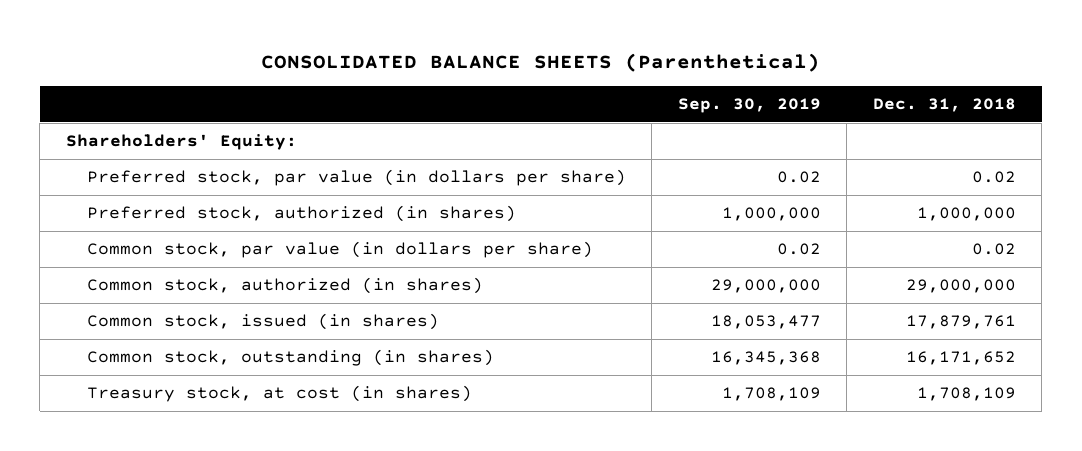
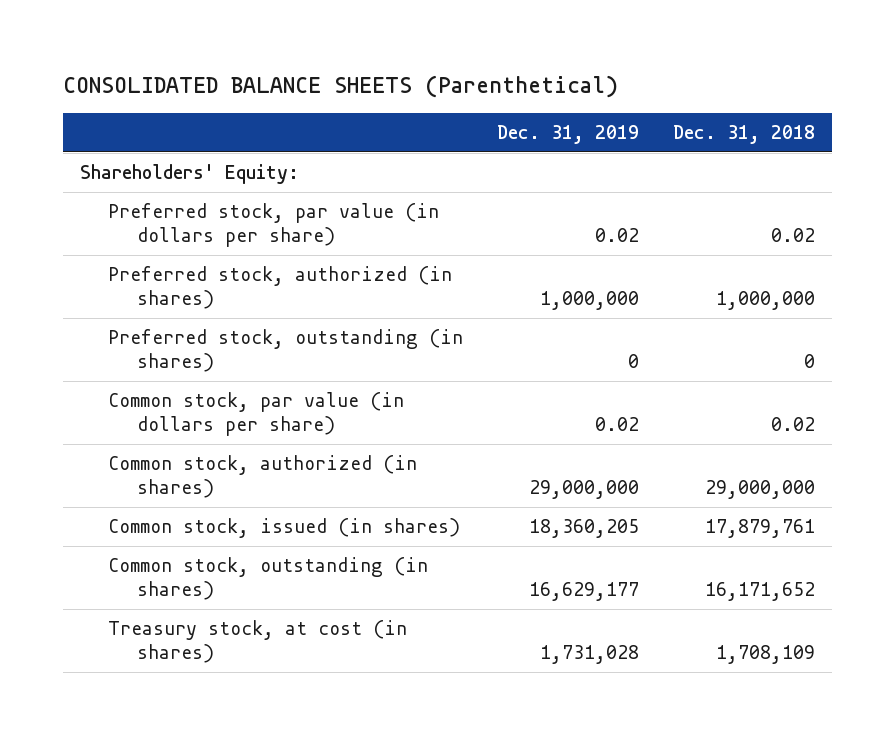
- | Sep. 30, 2019 | Dec. 31, 2018
+ | Dec. 31, 2019 | Dec. 31, 2018
+ Preferred stock, outstanding (in shares) | 0 | 0

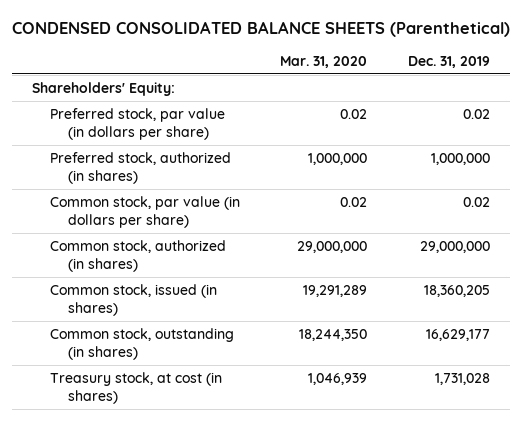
- CONSOLIDATED BALANCE SHEETS (Parenthetical)
+ CONDENSED CONSOLIDATED BALANCE SHEETS (Parenthetical)
- | Dec. 31, 2019 | Dec. 31, 2018
+ | Mar. 31, 2020 | Dec. 31, 2019
- Preferred stock, outstanding (in shares) | 0 | 0

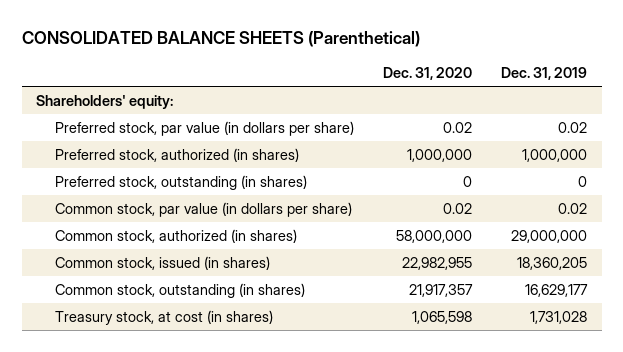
- CONDENSED CONSOLIDATED BALANCE SHEETS (Parenthetical)
+ CONSOLIDATED BALANCE SHEETS (Parenthetical)
- | Mar. 31, 2020 | Dec. 31, 2019
+ | Dec. 31, 2020 | Dec. 31, 2019
- Shareholders' Equity:
+ Shareholders' equity:
+ Preferred stock, outstanding (in shares) | 0 | 0

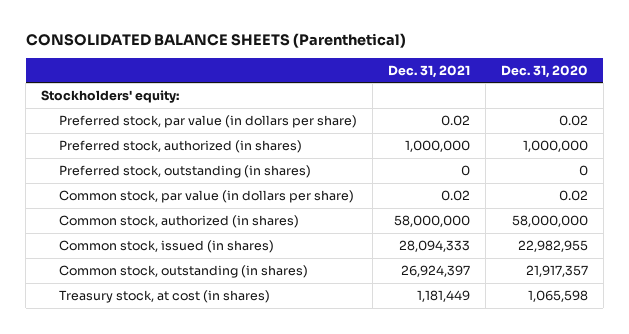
- | Dec. 31, 2020 | Dec. 31, 2019
+ | Dec. 31, 2021 | Dec. 31, 2020
- Shareholders' equity:
+ Stockholders' equity:

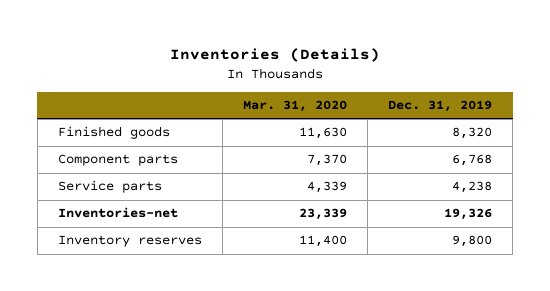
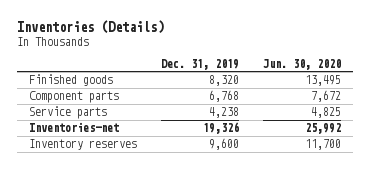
- | Mar. 31, 2020 | Dec. 31, 2019
+ | Dec. 31, 2019 | Jun. 30, 2020
- Inventory reserves | 11,400 | 9,800
+ Inventory reserves | 9,600 | 11,700

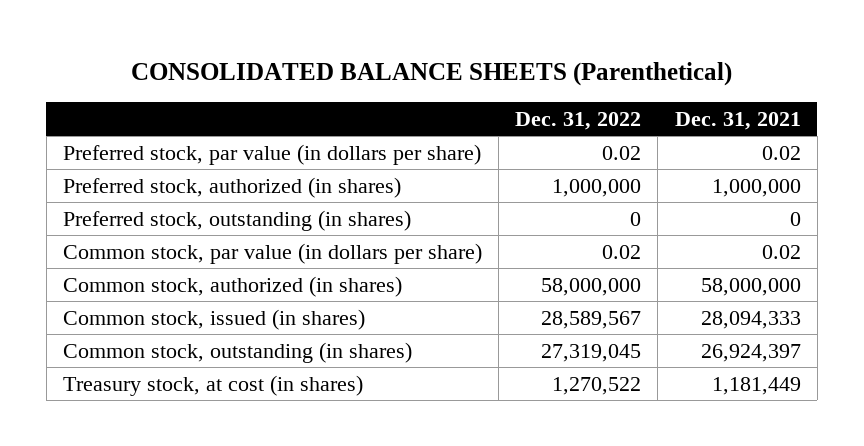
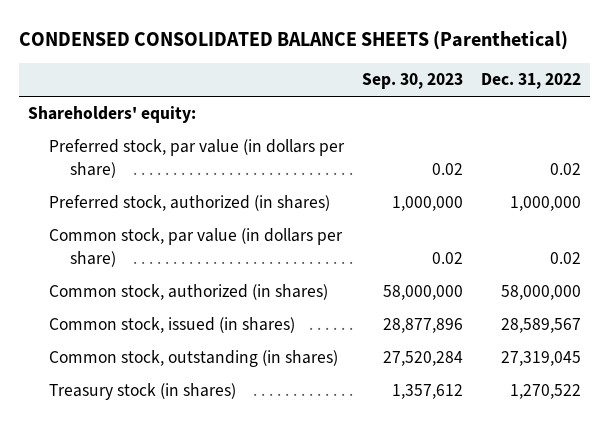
- CONSOLIDATED BALANCE SHEETS (Parenthetical)
+ CONDENSED CONSOLIDATED BALANCE SHEETS (Parenthetical)
- | Dec. 31, 2022 | Dec. 31, 2021
+ | Sep. 30, 2023 | Dec. 31, 2022
+ Shareholders' equity:
- Preferred stock, outstanding (in shares) | 0 | 0
- Treasury stock, at cost (in shares) | 1,270,522 | 1,181,449
+ Treasury stock (in shares) | 1,357,612 | 1,270,522

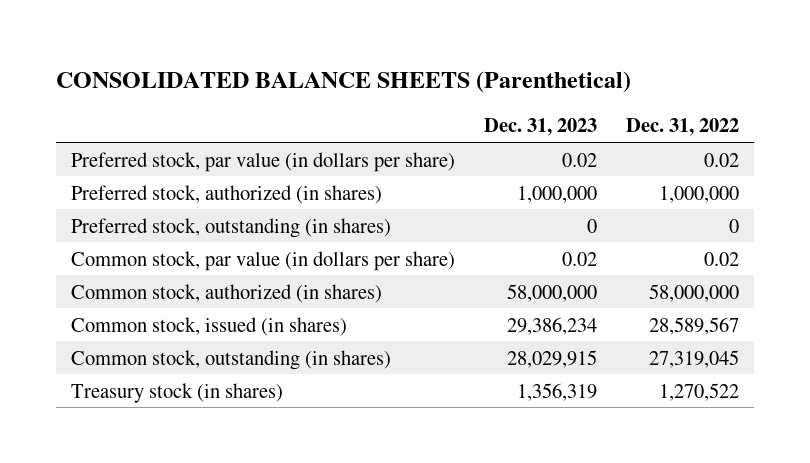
- CONDENSED CONSOLIDATED BALANCE SHEETS (Parenthetical)
+ CONSOLIDATED BALANCE SHEETS (Parenthetical)
- | Sep. 30, 2023 | Dec. 31, 2022
+ | Dec. 31, 2023 | Dec. 31, 2022
- Shareholders' equity:
+ Preferred stock, outstanding (in shares) | 0 | 0

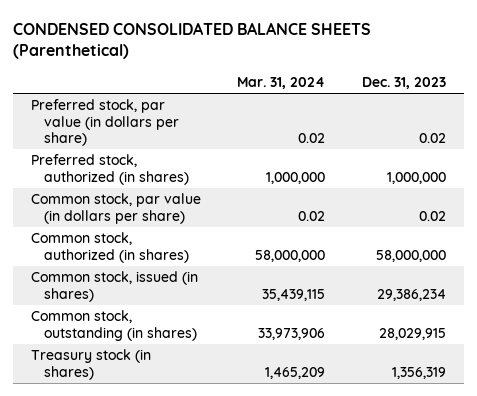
- CONSOLIDATED BALANCE SHEETS (Parenthetical)
+ CONDENSED CONSOLIDATED BALANCE SHEETS (Parenthetical)
- | Dec. 31, 2023 | Dec. 31, 2022
+ | Mar. 31, 2024 | Dec. 31, 2023
- Preferred stock, outstanding (in shares) | 0 | 0

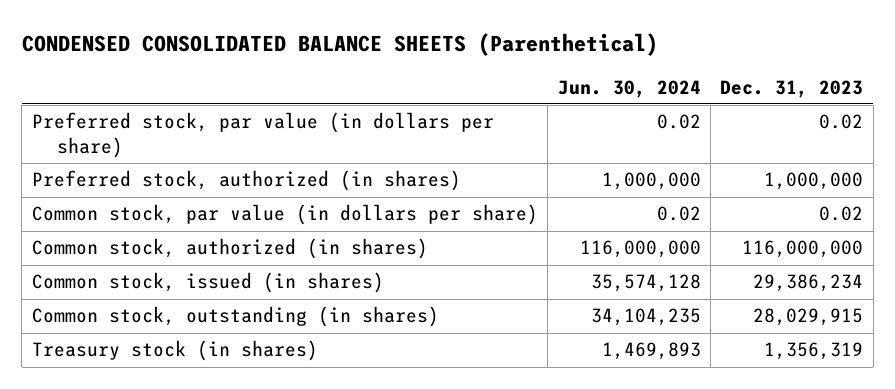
- | Mar. 31, 2024 | Dec. 31, 2023
+ | Jun. 30, 2024 | Dec. 31, 2023
- Common stock, authorized (in shares) | 58,000,000 | 58,000,000
+ Common stock, authorized (in shares) | 116,000,000 | 116,000,000

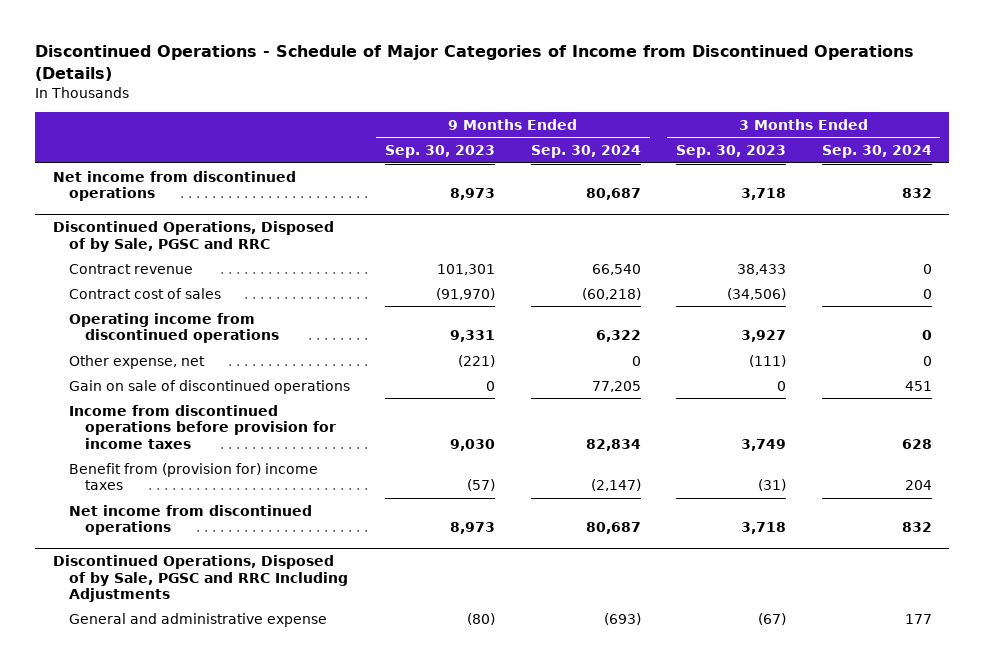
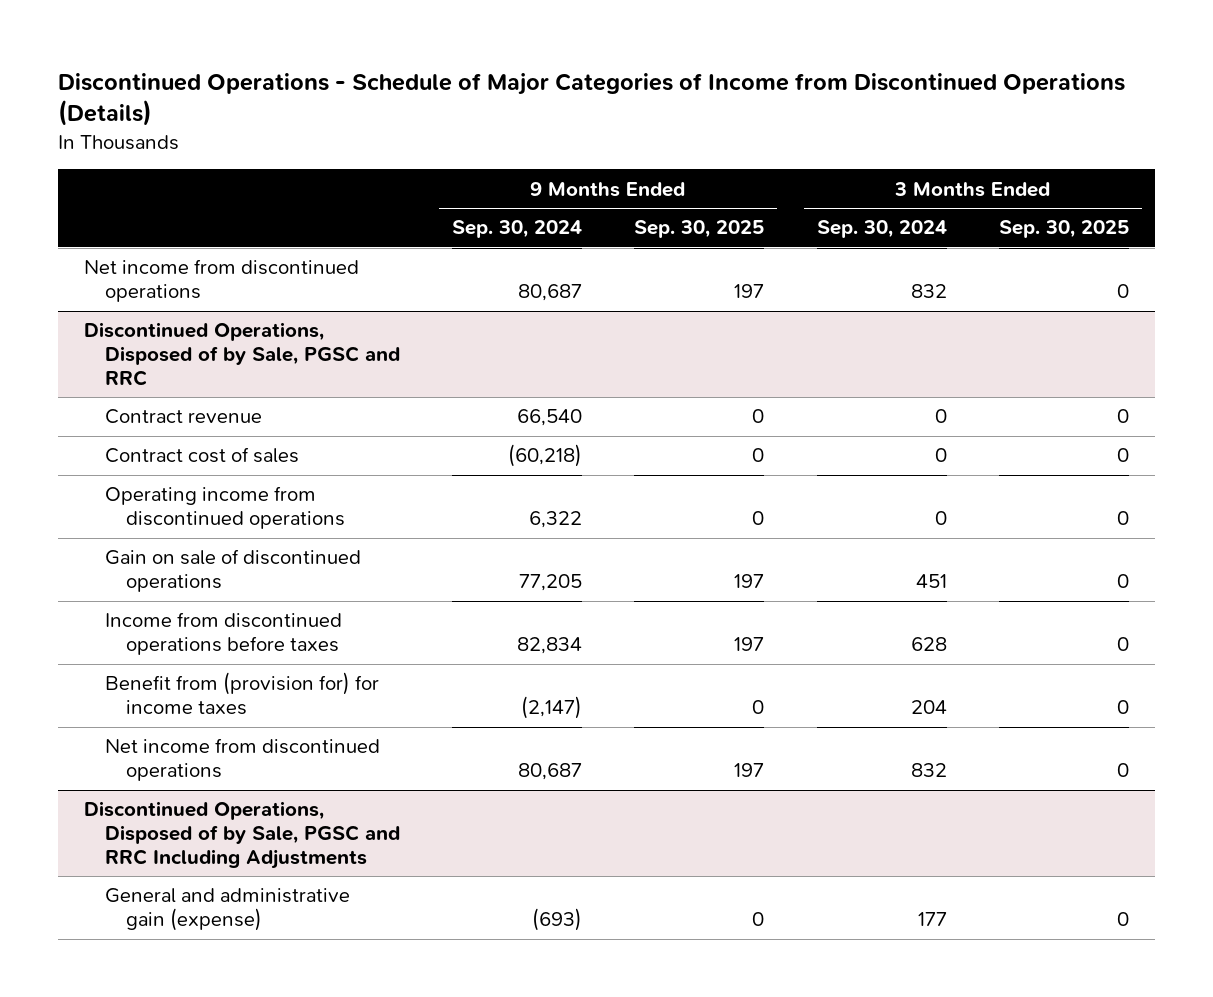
- | 9 Months Ended Sep. 30, 2023 | 9 Months Ended Sep. 30, 2024 | 3 Months Ended Sep. 30, 2023 | 3 Months Ended Sep. 30, 2024
+ | 9 Months Ended Sep. 30, 2024 | 9 Months Ended Sep. 30, 2025 | 3 Months Ended Sep. 30, 2024 | 3 Months Ended Sep. 30, 2025
@ Discontinued Operations, Disposed of by Sale, PGSC and RRC
- Other expense, net | (221) | 0 | (111) | 0
- Income from discontinued operations before provision for income taxes | 9,030 | 82,834 | 3,749 | 628
- Benefit from (provision for) income taxes | (57) | (2,147) | (31) | 204
+ Income from discontinued operations before taxes | 82,834 | 197 | 628 | 0
+ Benefit from (provision for) for income taxes | (2,147) | 0 | 204 | 0
@ Discontinued Operations, Disposed of by Sale, PGSC and RRC Including Adjustments
- General and administrative expense | (80) | (693) | (67) | 177
+ General and administrative gain (expense) | (693) | 0 | 177 | 0

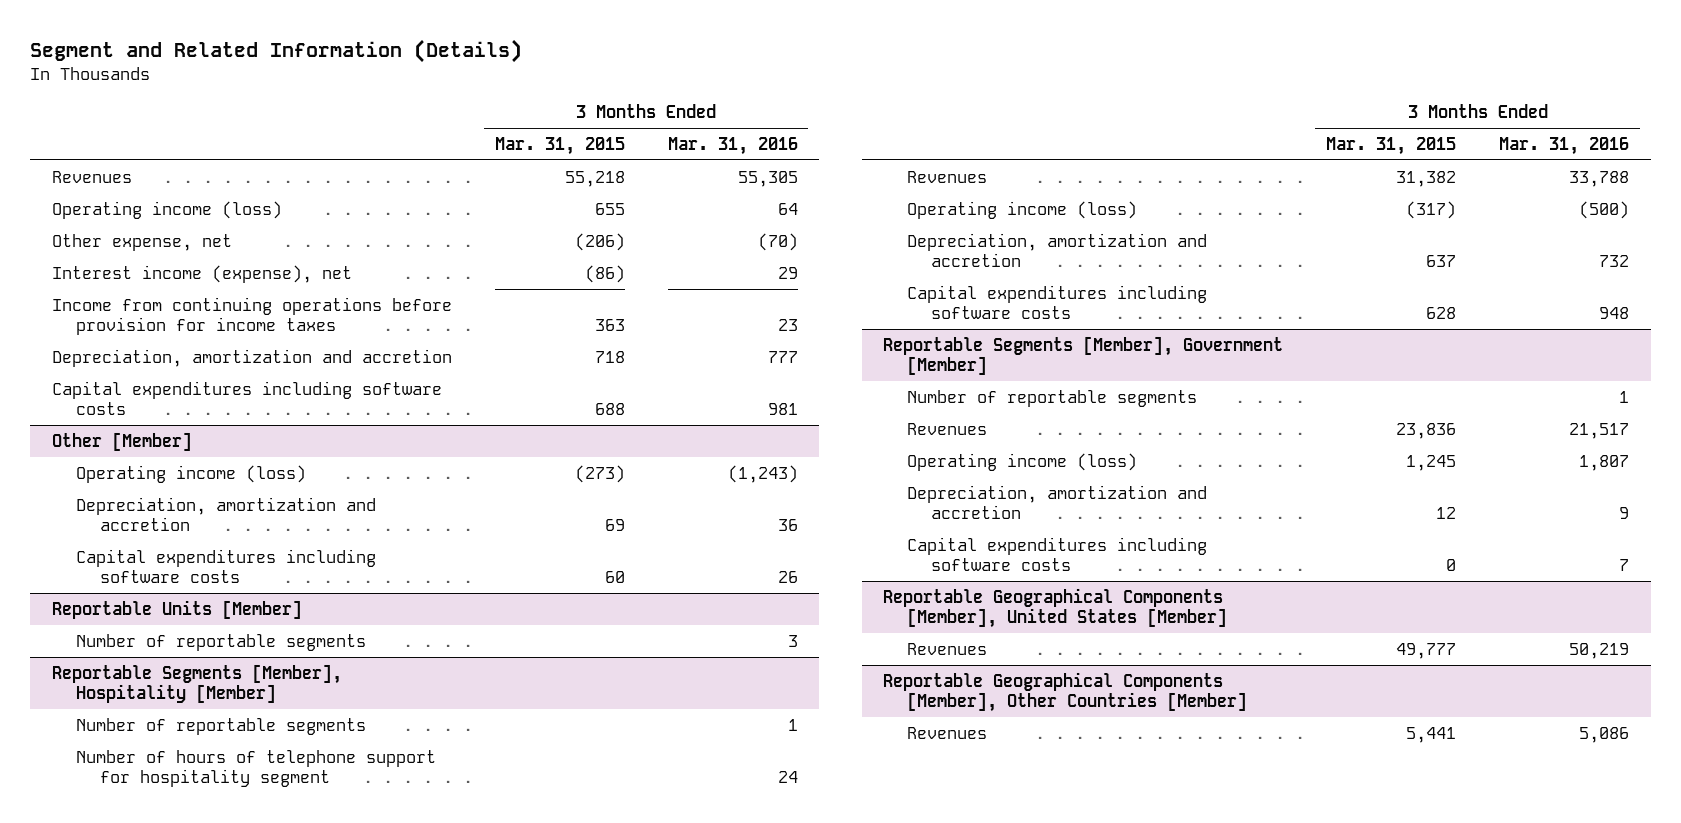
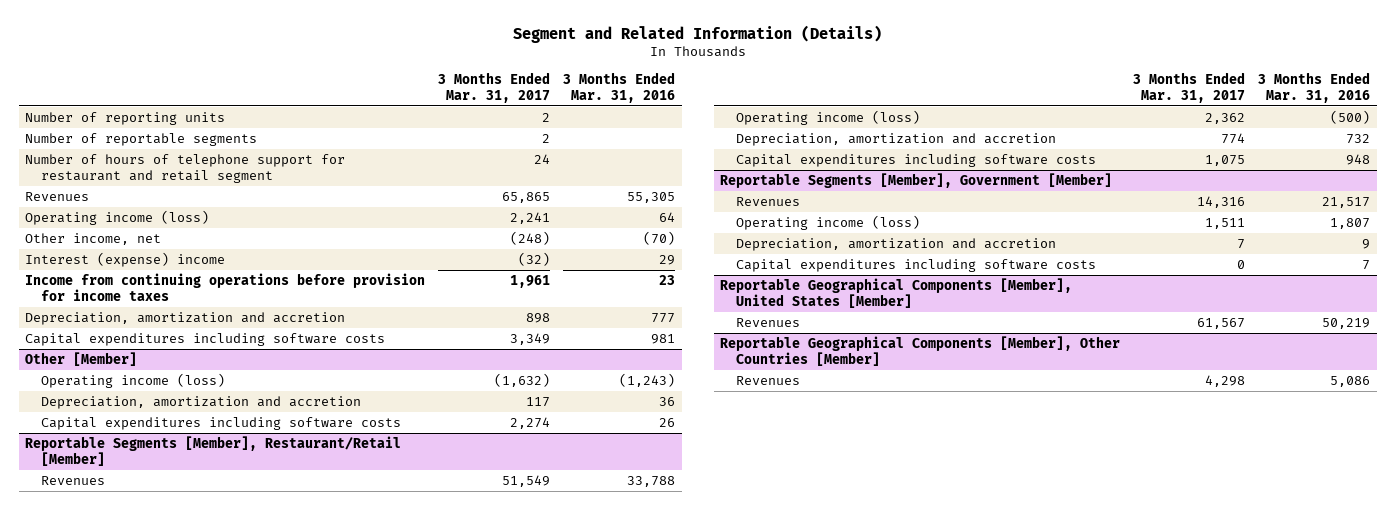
- | 3 Months Ended Mar. 31, 2015 | 3 Months Ended Mar. 31, 2016
+ | 3 Months Ended Mar. 31, 2017 | 3 Months Ended Mar. 31, 2016
+ Number of reporting units | 2 |
+ Number of reportable segments | 2 |
+ Number of hours of telephone support for restaurant and retail segment | 24 |
- Other expense, net | (206) | (70)
- Interest income (expense), net | (86) | 29
+ Other income, net | (248) | (70)
+ Interest (expense) income | (32) | 29
- Reportable Units [Member]
- Number of reportable segments | | 3
- Reportable Segments [Member], Hospitality [Member]
- Number of reportable segments | | 1
- Number of hours of telephone support for hospitality segment | | 24
+ Reportable Segments [Member], Restaurant/Retail [Member]
@ Reportable Segments [Member], Government [Member]
- Number of reportable segments | | 1

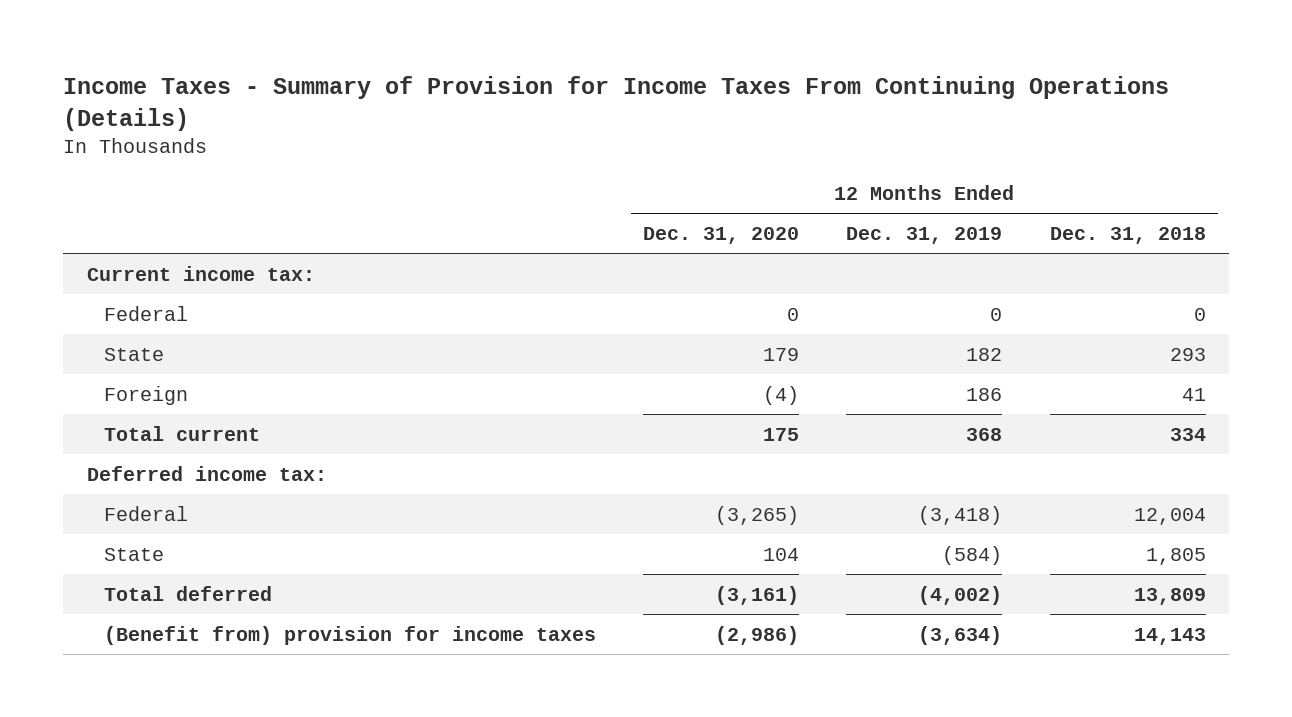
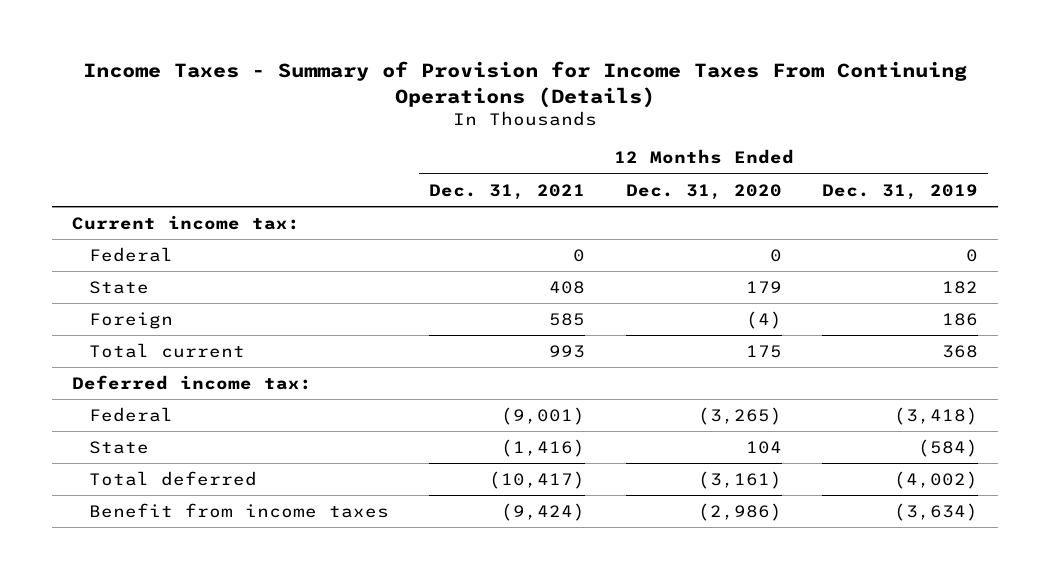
- | 12 Months Ended Dec. 31, 2020 | 12 Months Ended Dec. 31, 2019 | 12 Months Ended Dec. 31, 2018
+ | 12 Months Ended Dec. 31, 2021 | 12 Months Ended Dec. 31, 2020 | 12 Months Ended Dec. 31, 2019
- (Benefit from) provision for income taxes | (2,986) | (3,634) | 14,143
+ Benefit from income taxes | (9,424) | (2,986) | (3,634)

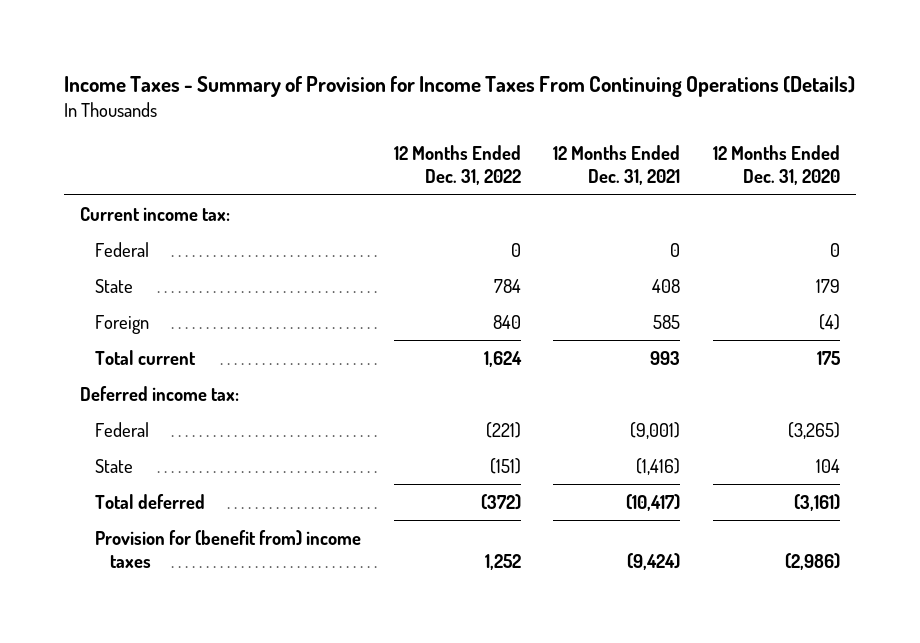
- | 12 Months Ended Dec. 31, 2021 | 12 Months Ended Dec. 31, 2020 | 12 Months Ended Dec. 31, 2019
+ | 12 Months Ended Dec. 31, 2022 | 12 Months Ended Dec. 31, 2021 | 12 Months Ended Dec. 31, 2020
- Benefit from income taxes | (9,424) | (2,986) | (3,634)
+ Provision for (benefit from) income taxes | 1,252 | (9,424) | (2,986)

